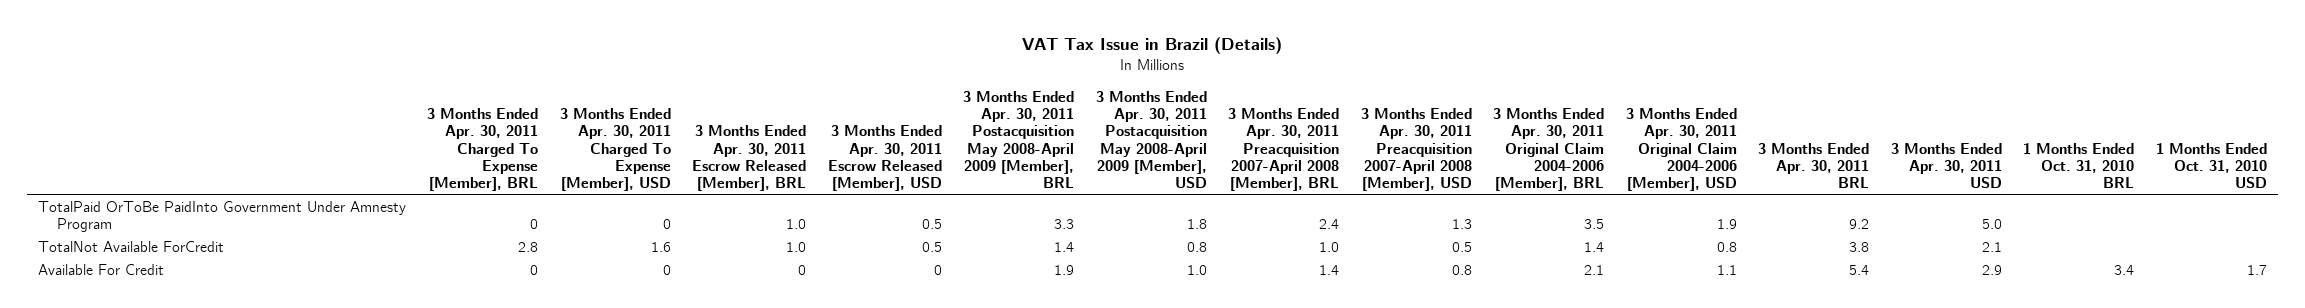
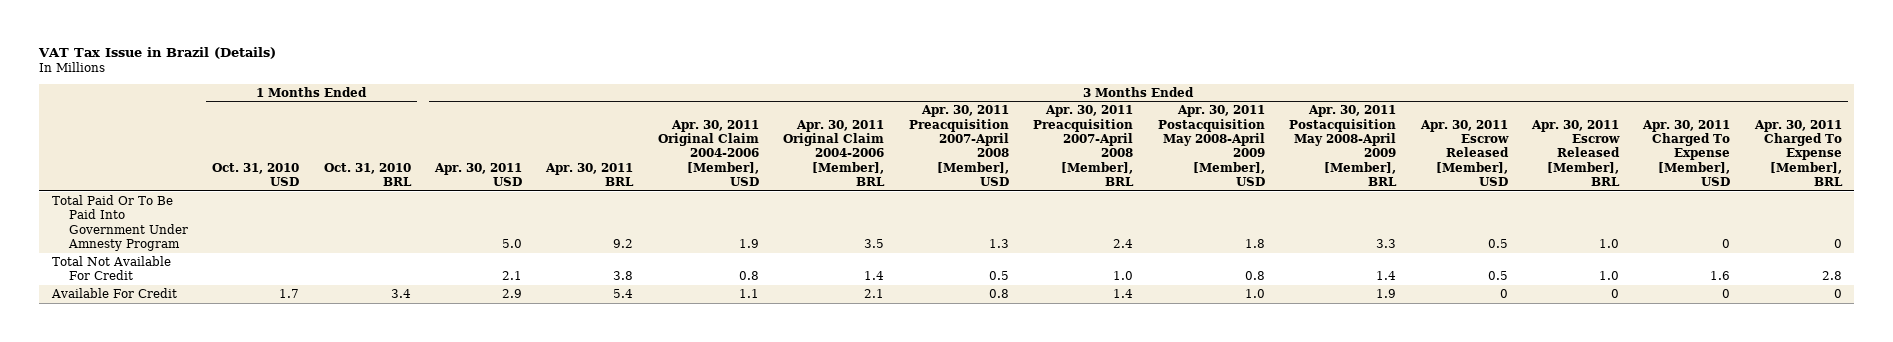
- | 3 Months Ended Apr. 30, 2011 Charged To Expense [Member], BRL | 3 Months Ended Apr. 30, 2011 Charged To Expense [Member], USD | 3 Months Ended Apr. 30, 2011 Escrow Released [Member], BRL | 3 Months Ended Apr. 30, 2011 Escrow Released [Member], USD | 3 Months Ended Apr. 30, 2011 Postacquisition May 2008-April 2009 [Member], BRL | 3 Months Ended Apr. 30, 2011 Postacquisition May 2008-April 2009 [Member], USD | 3 Months Ended Apr. 30, 2011 Preacquisition 2007-April 2008 [Member], BRL | 3 Months Ended Apr. 30, 2011 Preacquisition 2007-April 2008 [Member], USD | 3 Months Ended Apr. 30, 2011 Original Claim 2004-2006 [Member], BRL | 3 Months Ended Apr. 30, 2011 Original Claim 2004-2006 [Member], USD | 3 Months Ended Apr. 30, 2011 BRL | 3 Months Ended Apr. 30, 2011 USD | 1 Months Ended Oct. 31, 2010 BRL | 1 Months Ended Oct. 31, 2010 USD
+ | 1 Months Ended Oct. 31, 2010 USD | 1 Months Ended Oct. 31, 2010 BRL | 3 Months Ended Apr. 30, 2011 USD | 3 Months Ended Apr. 30, 2011 BRL | 3 Months Ended Apr. 30, 2011 Original Claim 2004-2006 [Member], USD | 3 Months Ended Apr. 30, 2011 Original Claim 2004-2006 [Member], BRL | 3 Months Ended Apr. 30, 2011 Preacquisition 2007-April 2008 [Member], USD | 3 Months Ended Apr. 30, 2011 Preacquisition 2007-April 2008 [Member], BRL | 3 Months Ended Apr. 30, 2011 Postacquisition May 2008-April 2009 [Member], USD | 3 Months Ended Apr. 30, 2011 Postacquisition May 2008-April 2009 [Member], BRL | 3 Months Ended Apr. 30, 2011 Escrow Released [Member], USD | 3 Months Ended Apr. 30, 2011 Escrow Released [Member], BRL | 3 Months Ended Apr. 30, 2011 Charged To Expense [Member], USD | 3 Months Ended Apr. 30, 2011 Charged To Expense [Member], BRL
- TotalPaid OrToBe PaidInto Government Under Amnesty Program | 0 | 0 | 1.0 | 0.5 | 3.3 | 1.8 | 2.4 | 1.3 | 3.5 | 1.9 | 9.2 | 5.0 | |
- TotalNot Available ForCredit | 2.8 | 1.6 | 1.0 | 0.5 | 1.4 | 0.8 | 1.0 | 0.5 | 1.4 | 0.8 | 3.8 | 2.1 | |
+ Total Paid Or To Be Paid Into Government Under Amnesty Program | | | 5.0 | 9.2 | 1.9 | 3.5 | 1.3 | 2.4 | 1.8 | 3.3 | 0.5 | 1.0 | 0 | 0
+ Total Not Available For Credit | | | 2.1 | 3.8 | 0.8 | 1.4 | 0.5 | 1.0 | 0.8 | 1.4 | 0.5 | 1.0 | 1.6 | 2.8

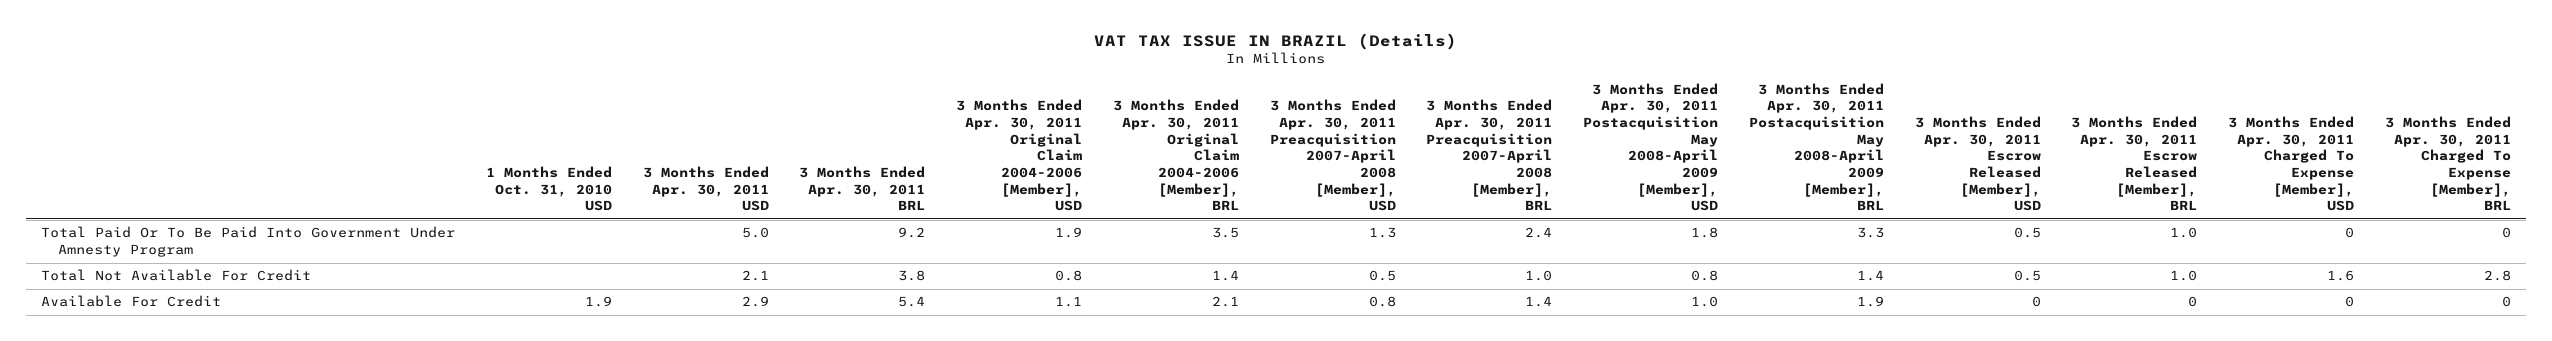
- VAT Tax Issue in Brazil (Details)
+ VAT TAX ISSUE IN BRAZIL (Details)
- | 1 Months Ended Oct. 31, 2010 USD | 1 Months Ended Oct. 31, 2010 BRL | 3 Months Ended Apr. 30, 2011 USD | 3 Months Ended Apr. 30, 2011 BRL | 3 Months Ended Apr. 30, 2011 Original Claim 2004-2006 [Member], USD | 3 Months Ended Apr. 30, 2011 Original Claim 2004-2006 [Member], BRL | 3 Months Ended Apr. 30, 2011 Preacquisition 2007-April 2008 [Member], USD | 3 Months Ended Apr. 30, 2011 Preacquisition 2007-April 2008 [Member], BRL | 3 Months Ended Apr. 30, 2011 Postacquisition May 2008-April 2009 [Member], USD | 3 Months Ended Apr. 30, 2011 Postacquisition May 2008-April 2009 [Member], BRL | 3 Months Ended Apr. 30, 2011 Escrow Released [Member], USD | 3 Months Ended Apr. 30, 2011 Escrow Released [Member], BRL | 3 Months Ended Apr. 30, 2011 Charged To Expense [Member], USD | 3 Months Ended Apr. 30, 2011 Charged To Expense [Member], BRL
+ | 1 Months Ended Oct. 31, 2010 USD | 3 Months Ended Apr. 30, 2011 USD | 3 Months Ended Apr. 30, 2011 BRL | 3 Months Ended Apr. 30, 2011 Original Claim 2004-2006 [Member], USD | 3 Months Ended Apr. 30, 2011 Original Claim 2004-2006 [Member], BRL | 3 Months Ended Apr. 30, 2011 Preacquisition 2007-April 2008 [Member], USD | 3 Months Ended Apr. 30, 2011 Preacquisition 2007-April 2008 [Member], BRL | 3 Months Ended Apr. 30, 2011 Postacquisition May 2008-April 2009 [Member], USD | 3 Months Ended Apr. 30, 2011 Postacquisition May 2008-April 2009 [Member], BRL | 3 Months Ended Apr. 30, 2011 Escrow Released [Member], USD | 3 Months Ended Apr. 30, 2011 Escrow Released [Member], BRL | 3 Months Ended Apr. 30, 2011 Charged To Expense [Member], USD | 3 Months Ended Apr. 30, 2011 Charged To Expense [Member], BRL
- Available For Credit | 1.7 | 3.4 | 2.9 | 5.4 | 1.1 | 2.1 | 0.8 | 1.4 | 1.0 | 1.9 | 0 | 0 | 0 | 0
+ Available For Credit | 1.9 | 2.9 | 5.4 | 1.1 | 2.1 | 0.8 | 1.4 | 1.0 | 1.9 | 0 | 0 | 0 | 0

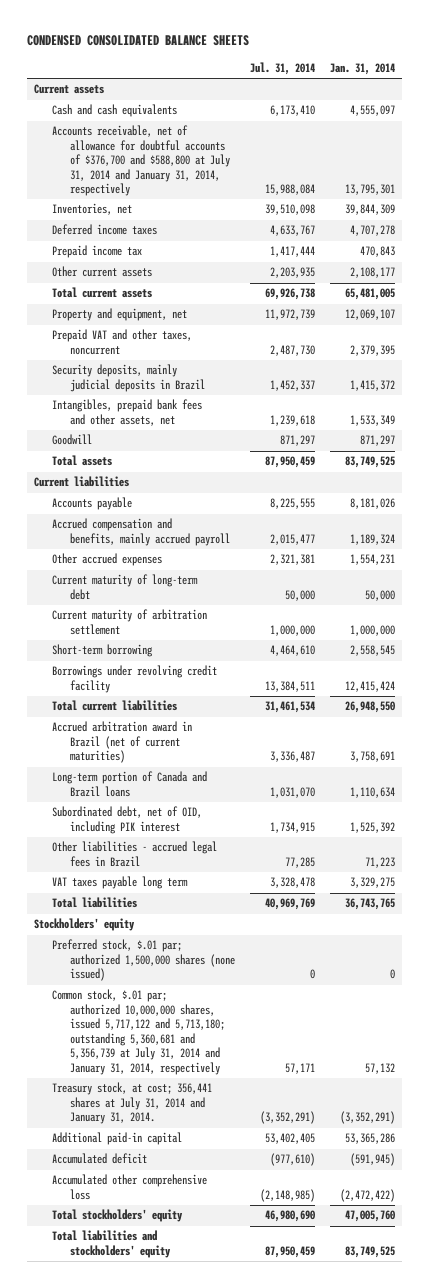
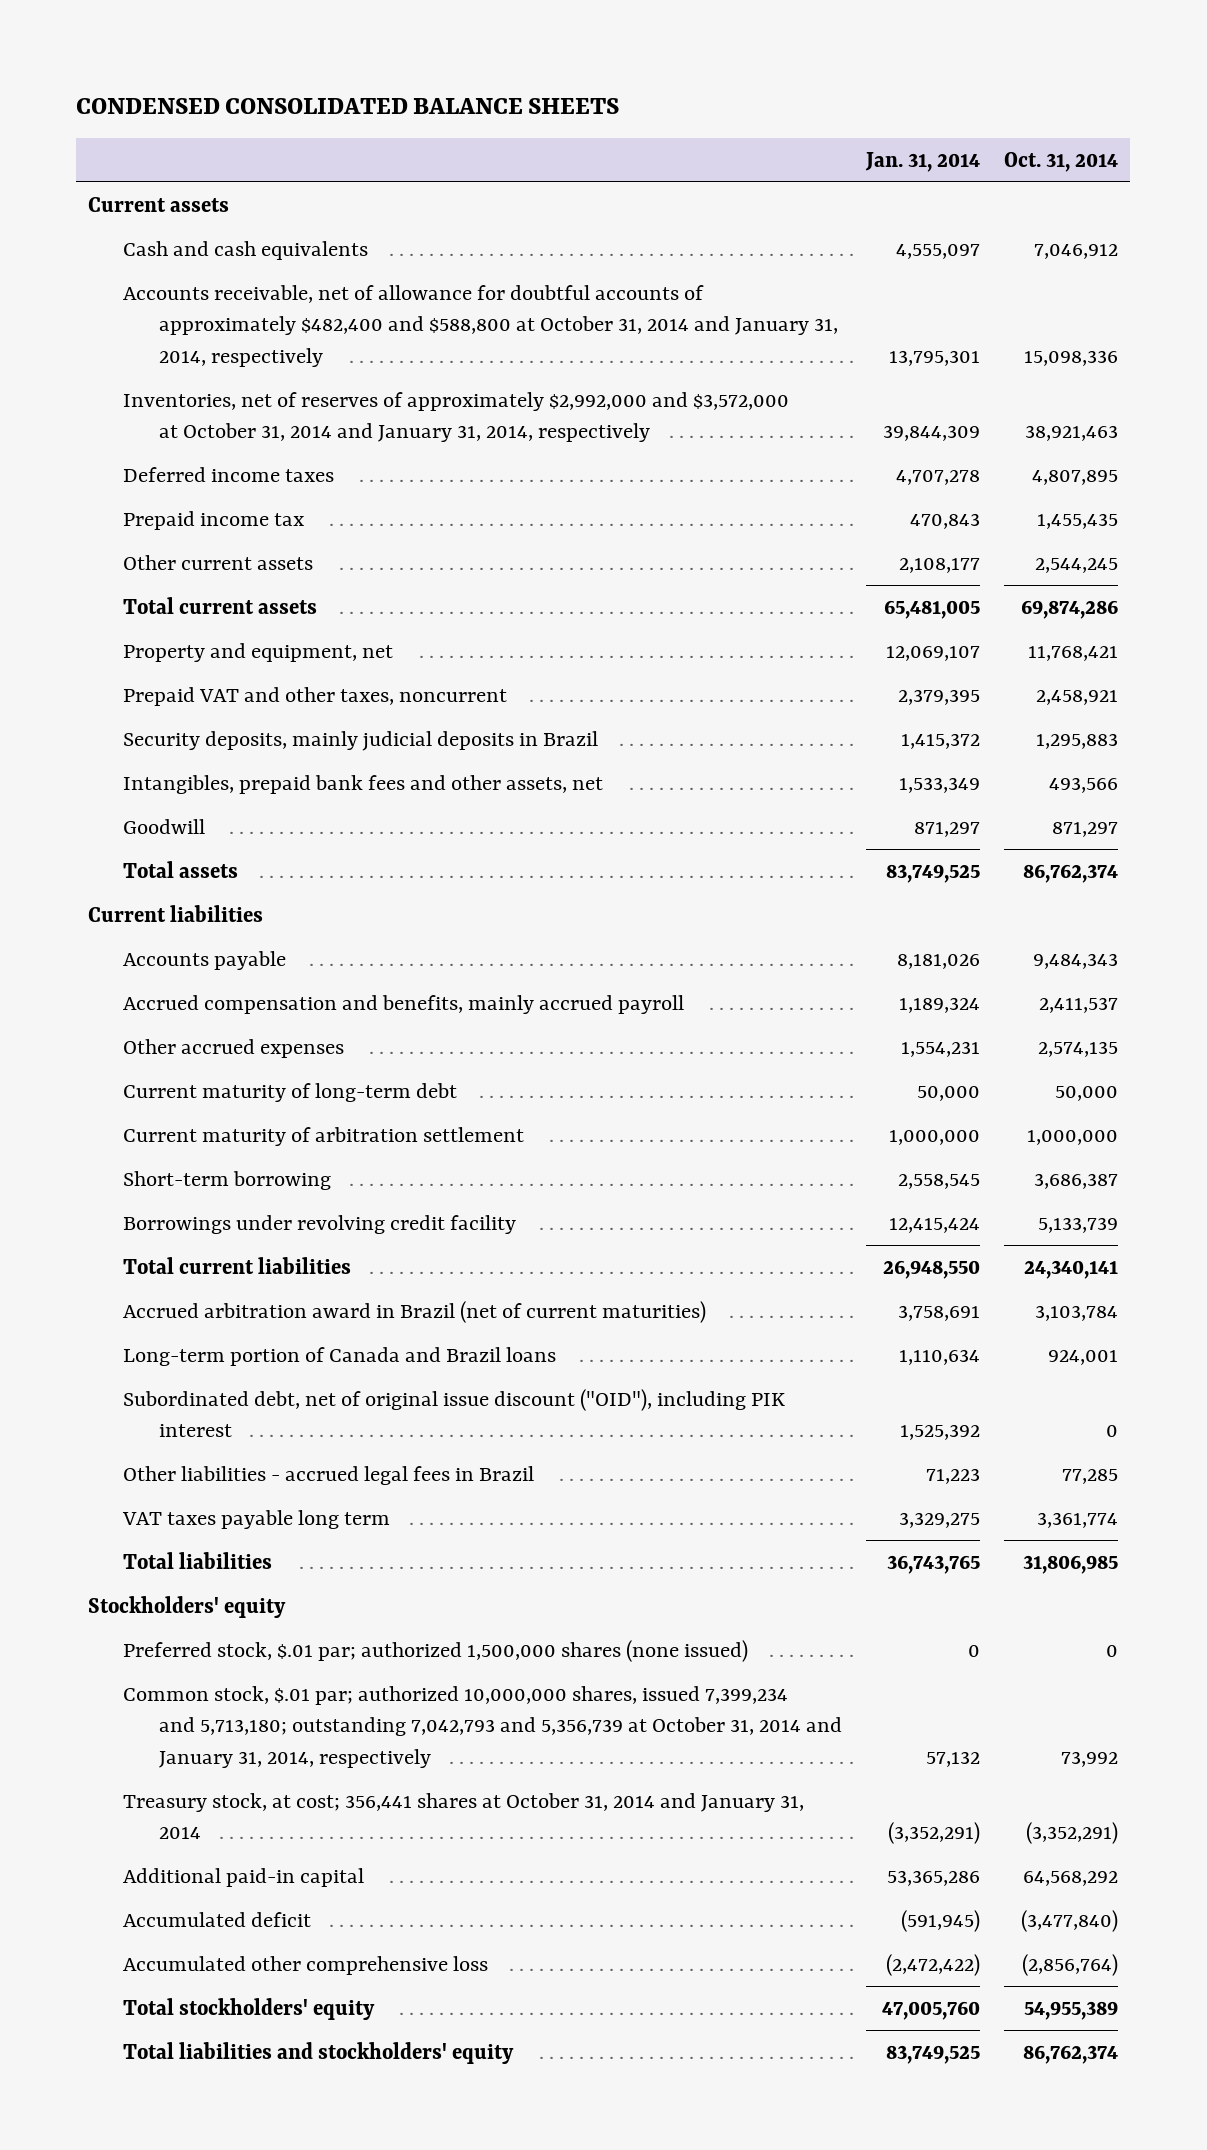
- | Jul. 31, 2014 | Jan. 31, 2014
+ | Jan. 31, 2014 | Oct. 31, 2014
- Accounts receivable, net of allowance for doubtful accounts of $376,700 and $588,800 at July 31, 2014 and January 31, 2014, respectively | 15,988,084 | 13,795,301
- Inventories, net | 39,510,098 | 39,844,309
+ Accounts receivable, net of allowance for doubtful accounts of approximately $482,400 and $588,800 at October 31, 2014 and January 31, 2014, respectively | 13,795,301 | 15,098,336
+ Inventories, net of reserves of approximately $2,992,000 and $3,572,000 at October 31, 2014 and January 31, 2014, respectively | 39,844,309 | 38,921,463
- Subordinated debt, net of OID, including PIK interest | 1,734,915 | 1,525,392
+ Subordinated debt, net of original issue discount ("OID"), including PIK interest | 1,525,392 | 0
- Common stock, $.01 par; authorized 10,000,000 shares, issued 5,717,122 and 5,713,180; outstanding 5,360,681 and 5,356,739 at July 31, 2014 and January 31, 2014, respectively | 57,171 | 57,132
- Treasury stock, at cost; 356,441 shares at July 31, 2014 and January 31, 2014. | (3,352,291) | (3,352,291)
+ Common stock, $.01 par; authorized 10,000,000 shares, issued 7,399,234 and 5,713,180; outstanding 7,042,793 and 5,356,739 at October 31, 2014 and January 31, 2014, respectively | 57,132 | 73,992
+ Treasury stock, at cost; 356,441 shares at October 31, 2014 and January 31, 2014 | (3,352,291) | (3,352,291)

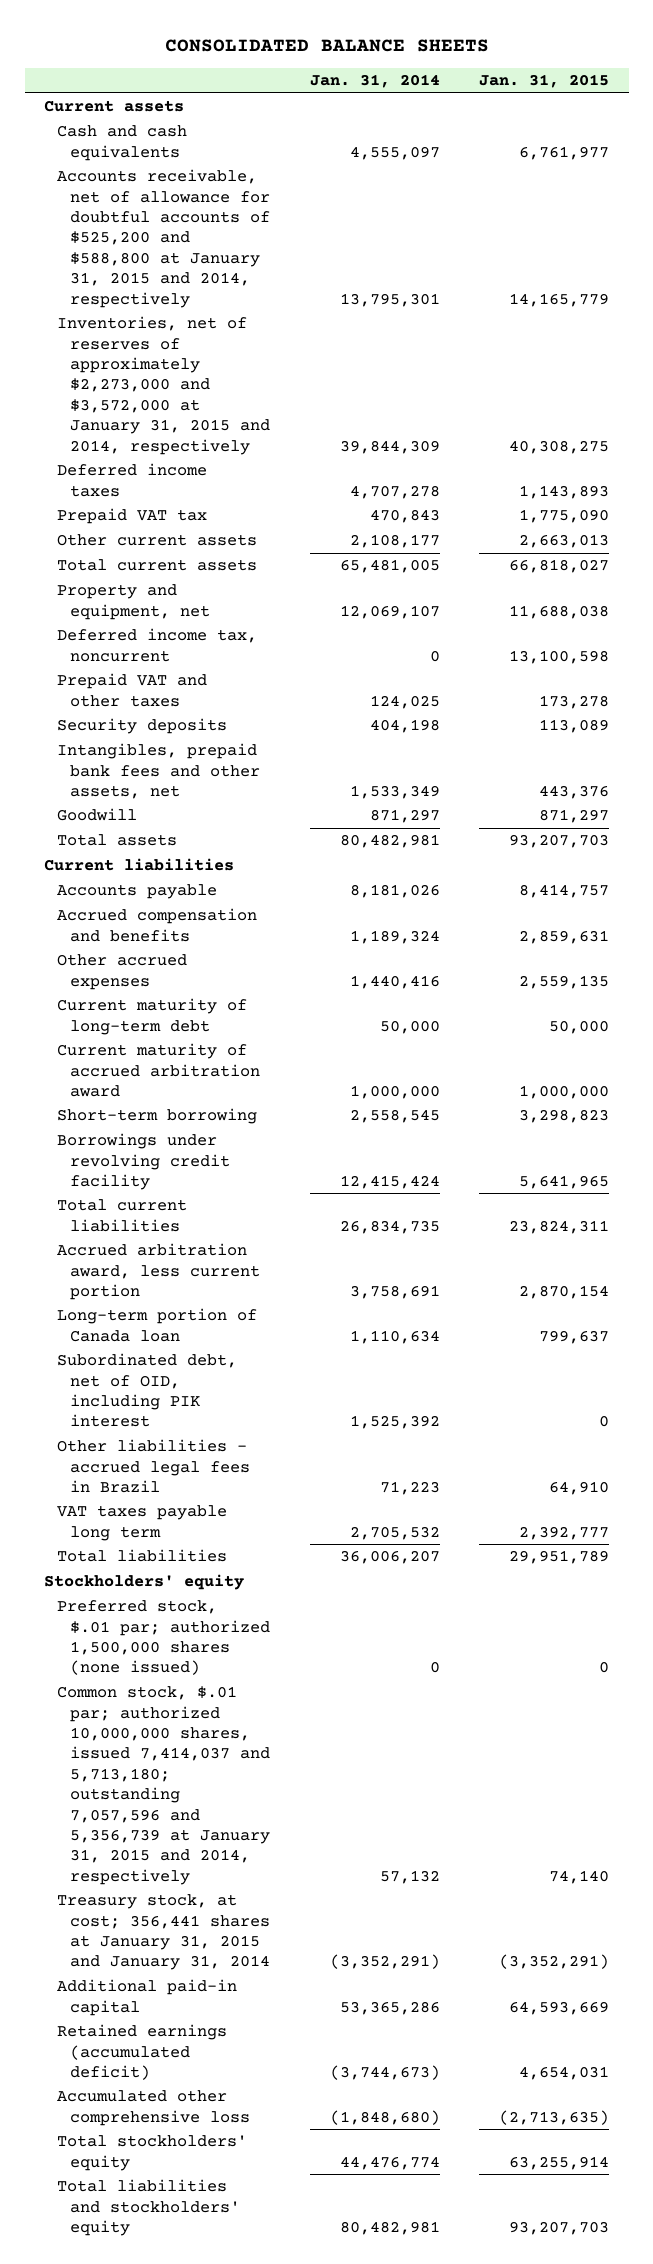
- CONDENSED CONSOLIDATED BALANCE SHEETS
+ CONSOLIDATED BALANCE SHEETS
- | Jan. 31, 2014 | Oct. 31, 2014
+ | Jan. 31, 2014 | Jan. 31, 2015
- Accounts receivable, net of allowance for doubtful accounts of approximately $482,400 and $588,800 at October 31, 2014 and January 31, 2014, respectively | 13,795,301 | 15,098,336
- Inventories, net of reserves of approximately $2,992,000 and $3,572,000 at October 31, 2014 and January 31, 2014, respectively | 39,844,309 | 38,921,463
+ Accounts receivable, net of allowance for doubtful accounts of $525,200 and $588,800 at January 31, 2015 and 2014, respectively | 13,795,301 | 14,165,779
+ Inventories, net of reserves of approximately $2,273,000 and $3,572,000 at January 31, 2015 and 2014, respectively | 39,844,309 | 40,308,275
- Prepaid income tax | 470,843 | 1,455,435
+ Prepaid VAT tax | 470,843 | 1,775,090
- Prepaid VAT and other taxes, noncurrent | 2,379,395 | 2,458,921
- Security deposits, mainly judicial deposits in Brazil | 1,415,372 | 1,295,883
+ Deferred income tax, noncurrent | 0 | 13,100,598
+ Prepaid VAT and other taxes | 124,025 | 173,278
+ Security deposits | 404,198 | 113,089
- Total assets | 83,749,525 | 86,762,374
+ Total assets | 80,482,981 | 93,207,703
- Accrued compensation and benefits, mainly accrued payroll | 1,189,324 | 2,411,537
- Other accrued expenses | 1,554,231 | 2,574,135
+ Accrued compensation and benefits | 1,189,324 | 2,859,631
+ Other accrued expenses | 1,440,416 | 2,559,135
- Current maturity of arbitration settlement | 1,000,000 | 1,000,000
+ Current maturity of accrued arbitration award | 1,000,000 | 1,000,000
- Total current liabilities | 26,948,550 | 24,340,141
- Accrued arbitration award in Brazil (net of current maturities) | 3,758,691 | 3,103,784
- Long-term portion of Canada and Brazil loans | 1,110,634 | 924,001
- Subordinated debt, net of original issue discount ("OID"), including PIK interest | 1,525,392 | 0
+ Total current liabilities | 26,834,735 | 23,824,311
+ Accrued arbitration award, less current portion | 3,758,691 | 2,870,154
+ Long-term portion of Canada loan | 1,110,634 | 799,637
+ Subordinated debt, net of OID, including PIK interest | 1,525,392 | 0
- VAT taxes payable long term | 3,329,275 | 3,361,774
- Total liabilities | 36,743,765 | 31,806,985
+ VAT taxes payable long term | 2,705,532 | 2,392,777
+ Total liabilities | 36,006,207 | 29,951,789
- Common stock, $.01 par; authorized 10,000,000 shares, issued 7,399,234 and 5,713,180; outstanding 7,042,793 and 5,356,739 at October 31, 2014 and January 31, 2014, respectively | 57,132 | 73,992
- Treasury stock, at cost; 356,441 shares at October 31, 2014 and January 31, 2014 | (3,352,291) | (3,352,291)
+ Common stock, $.01 par; authorized 10,000,000 shares, issued 7,414,037 and 5,713,180; outstanding 7,057,596 and 5,356,739 at January 31, 2015 and 2014, respectively | 57,132 | 74,140
+ Treasury stock, at cost; 356,441 shares at January 31, 2015 and January 31, 2014 | (3,352,291) | (3,352,291)
- Accumulated deficit | (591,945) | (3,477,840)
- Accumulated other comprehensive loss | (2,472,422) | (2,856,764)
- Total stockholders' equity | 47,005,760 | 54,955,389
- Total liabilities and stockholders' equity | 83,749,525 | 86,762,374
+ Retained earnings (accumulated deficit) | (3,744,673) | 4,654,031
+ Accumulated other comprehensive loss | (1,848,680) | (2,713,635)
+ Total stockholders' equity | 44,476,774 | 63,255,914
+ Total liabilities and stockholders' equity | 80,482,981 | 93,207,703

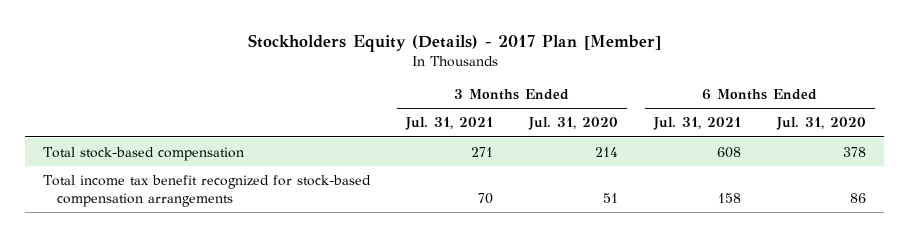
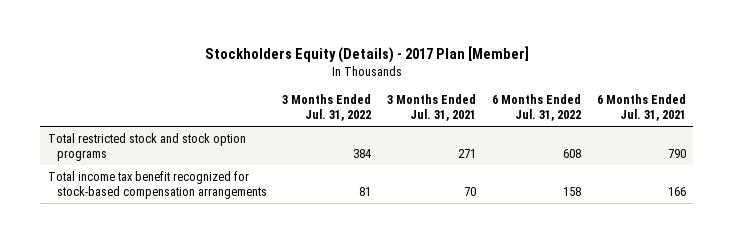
- | 3 Months Ended Jul. 31, 2021 | 3 Months Ended Jul. 31, 2020 | 6 Months Ended Jul. 31, 2021 | 6 Months Ended Jul. 31, 2020
+ | 3 Months Ended Jul. 31, 2022 | 3 Months Ended Jul. 31, 2021 | 6 Months Ended Jul. 31, 2022 | 6 Months Ended Jul. 31, 2021
- Total stock-based compensation | 271 | 214 | 608 | 378
- Total income tax benefit recognized for stock-based compensation arrangements | 70 | 51 | 158 | 86
+ Total restricted stock and stock option programs | 384 | 271 | 608 | 790
+ Total income tax benefit recognized for stock-based compensation arrangements | 81 | 70 | 158 | 166

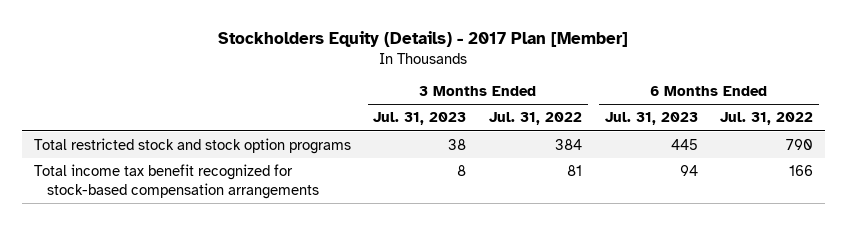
- | 3 Months Ended Jul. 31, 2022 | 3 Months Ended Jul. 31, 2021 | 6 Months Ended Jul. 31, 2022 | 6 Months Ended Jul. 31, 2021
+ | 3 Months Ended Jul. 31, 2023 | 3 Months Ended Jul. 31, 2022 | 6 Months Ended Jul. 31, 2023 | 6 Months Ended Jul. 31, 2022
- Total restricted stock and stock option programs | 384 | 271 | 608 | 790
- Total income tax benefit recognized for stock-based compensation arrangements | 81 | 70 | 158 | 166
+ Total restricted stock and stock option programs | 38 | 384 | 445 | 790
+ Total income tax benefit recognized for stock-based compensation arrangements | 8 | 81 | 94 | 166

